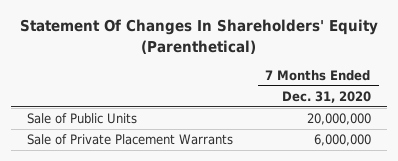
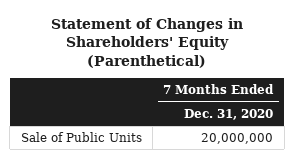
- Statement Of Changes In Shareholders' Equity (Parenthetical)
+ Statement of Changes in Shareholders' Equity (Parenthetical)
- Sale of Private Placement Warrants | 6,000,000

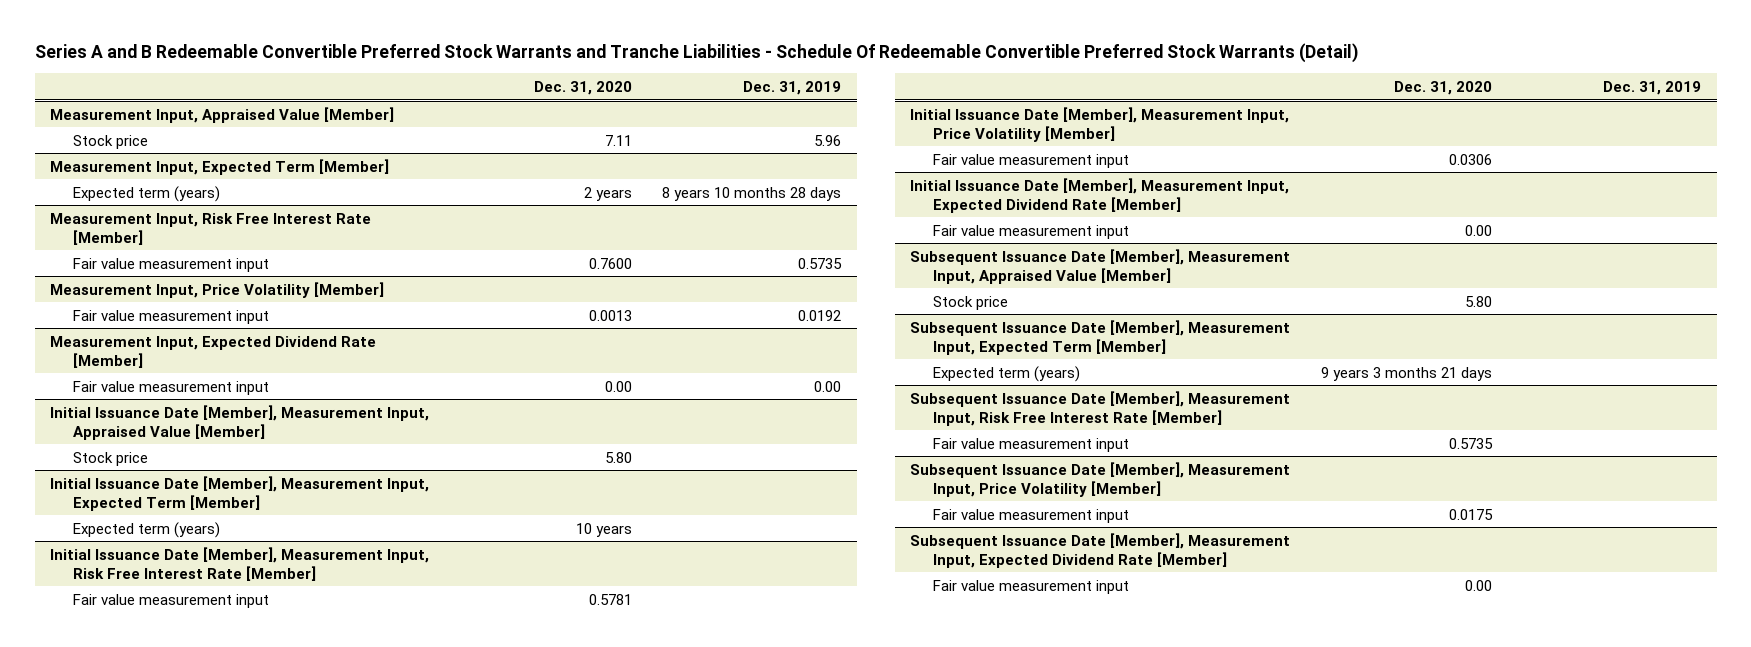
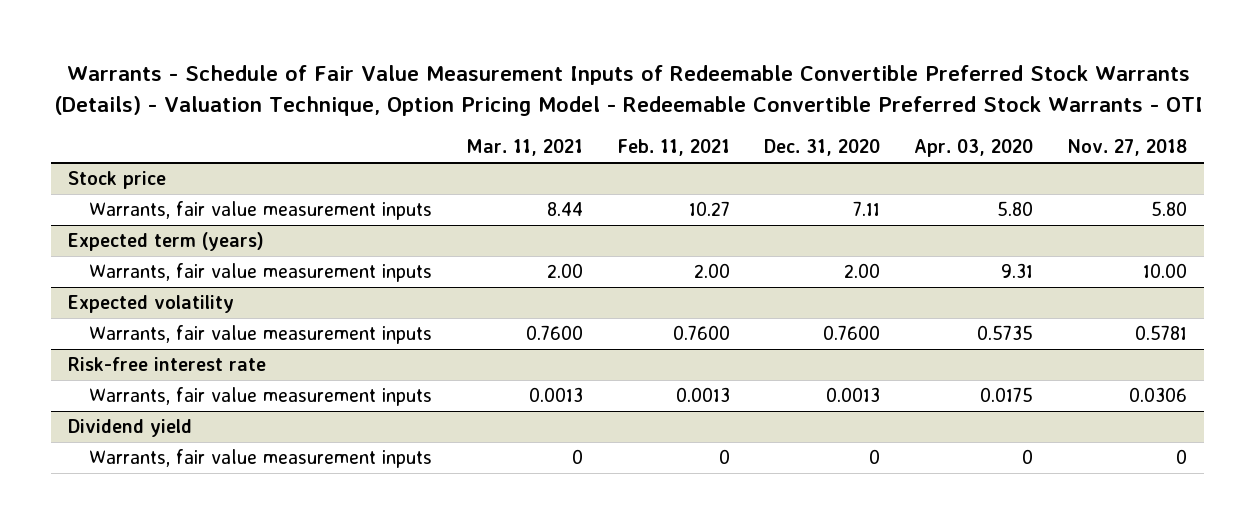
- Series A and B Redeemable Convertible Preferred Stock Warrants and Tranche Liabilities - Schedule Of Redeemable Convertible Preferred Stock Warrants (Detail)
+ Warrants - Schedule of Fair Value Measurement Inputs of Redeemable Convertible Preferred Stock Warrants (Details) - Valuation Technique, Option Pricing Model - Redeemable Convertible Preferred Stock Warrants - OTI
- | Dec. 31, 2020 | Dec. 31, 2019
+ | Mar. 11, 2021 | Feb. 11, 2021 | Dec. 31, 2020 | Apr. 03, 2020 | Nov. 27, 2018
- Measurement Input, Appraised Value [Member]
- Stock price | 7.11 | 5.96
- Measurement Input, Expected Term [Member]
- Expected term (years) | 2 years | 8 years 10 months 28 days
- Measurement Input, Risk Free Interest Rate [Member]
- Fair value measurement input | 0.7600 | 0.5735
- Measurement Input, Price Volatility [Member]
- Fair value measurement input | 0.0013 | 0.0192
- Measurement Input, Expected Dividend Rate [Member]
- Fair value measurement input | 0.00 | 0.00
- Initial Issuance Date [Member], Measurement Input, Appraised Value [Member]
- Stock price | 5.80 |
- Initial Issuance Date [Member], Measurement Input, Expected Term [Member]
- Expected term (years) | 10 years |
- Initial Issuance Date [Member], Measurement Input, Risk Free Interest Rate [Member]
- Fair value measurement input | 0.5781 |
- Initial Issuance Date [Member], Measurement Input, Price Volatility [Member]
- Fair value measurement input | 0.0306 |
- Initial Issuance Date [Member], Measurement Input, Expected Dividend Rate [Member]
- Fair value measurement input | 0.00 |
- Subsequent Issuance Date [Member], Measurement Input, Appraised Value [Member]
- Stock price | 5.80 |
- Subsequent Issuance Date [Member], Measurement Input, Expected Term [Member]
- Expected term (years) | 9 years 3 months 21 days |
- Subsequent Issuance Date [Member], Measurement Input, Risk Free Interest Rate [Member]
- Fair value measurement input | 0.5735 |
- Subsequent Issuance Date [Member], Measurement Input, Price Volatility [Member]
- Fair value measurement input | 0.0175 |
- Subsequent Issuance Date [Member], Measurement Input, Expected Dividend Rate [Member]
- Fair value measurement input | 0.00 |
+ Stock price
+ Warrants, fair value measurement inputs | 8.44 | 10.27 | 7.11 | 5.80 | 5.80
+ Expected term (years)
+ Warrants, fair value measurement inputs | 2.00 | 2.00 | 2.00 | 9.31 | 10.00
+ Expected volatility
+ Warrants, fair value measurement inputs | 0.7600 | 0.7600 | 0.7600 | 0.5735 | 0.5781
+ Risk-free interest rate
+ Warrants, fair value measurement inputs | 0.0013 | 0.0013 | 0.0013 | 0.0175 | 0.0306
+ Dividend yield
+ Warrants, fair value measurement inputs | 0 | 0 | 0 | 0 | 0

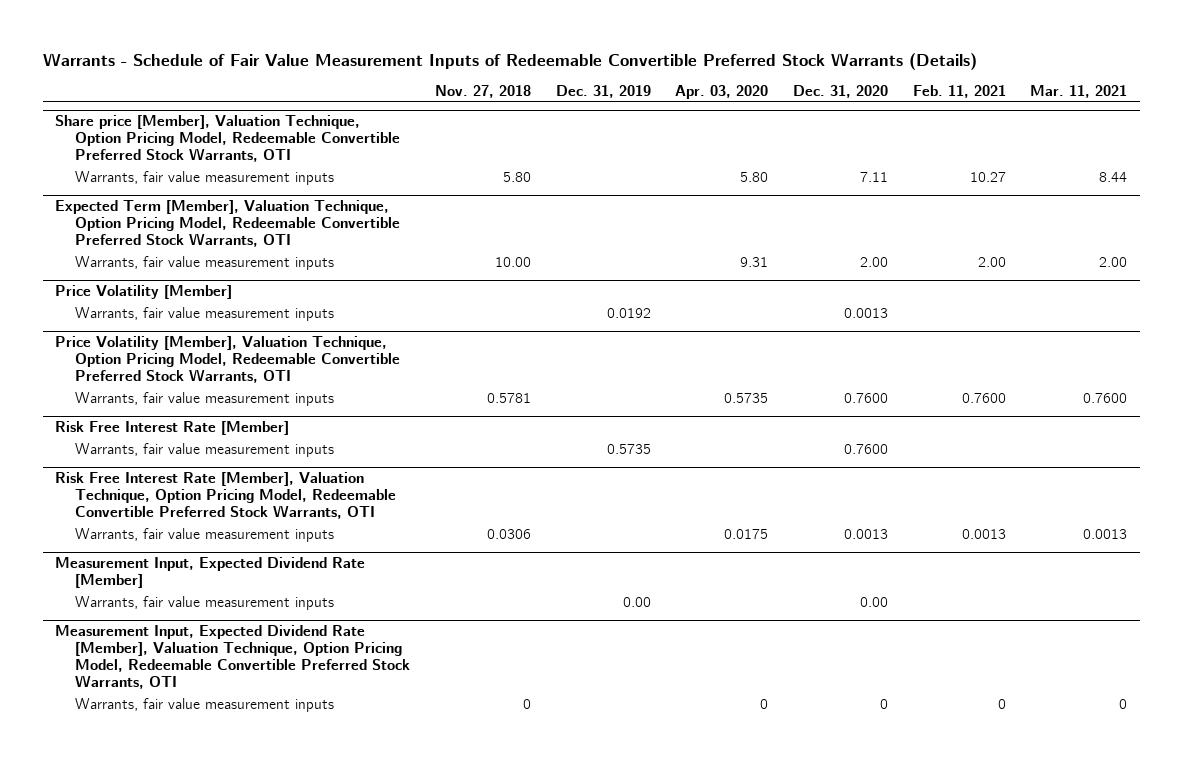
- Warrants - Schedule of Fair Value Measurement Inputs of Redeemable Convertible Preferred Stock Warrants (Details) - Valuation Technique, Option Pricing Model - Redeemable Convertible Preferred Stock Warrants - OTI
+ Warrants - Schedule of Fair Value Measurement Inputs of Redeemable Convertible Preferred Stock Warrants (Details)
- | Mar. 11, 2021 | Feb. 11, 2021 | Dec. 31, 2020 | Apr. 03, 2020 | Nov. 27, 2018
+ | Nov. 27, 2018 | Dec. 31, 2019 | Apr. 03, 2020 | Dec. 31, 2020 | Feb. 11, 2021 | Mar. 11, 2021
- Stock price
+ Share price [Member], Valuation Technique, Option Pricing Model, Redeemable Convertible Preferred Stock Warrants, OTI
- Expected term (years)
+ Expected Term [Member], Valuation Technique, Option Pricing Model, Redeemable Convertible Preferred Stock Warrants, OTI
- Expected volatility
+ Price Volatility [Member]
+ Warrants, fair value measurement inputs | | 0.0192 | | 0.0013 | |
+ Price Volatility [Member], Valuation Technique, Option Pricing Model, Redeemable Convertible Preferred Stock Warrants, OTI
- Risk-free interest rate
+ Risk Free Interest Rate [Member]
+ Warrants, fair value measurement inputs | | 0.5735 | | 0.7600 | |
+ Risk Free Interest Rate [Member], Valuation Technique, Option Pricing Model, Redeemable Convertible Preferred Stock Warrants, OTI
- Dividend yield
+ Measurement Input, Expected Dividend Rate [Member]
+ Warrants, fair value measurement inputs | | 0.00 | | 0.00 | |
+ Measurement Input, Expected Dividend Rate [Member], Valuation Technique, Option Pricing Model, Redeemable Convertible Preferred Stock Warrants, OTI

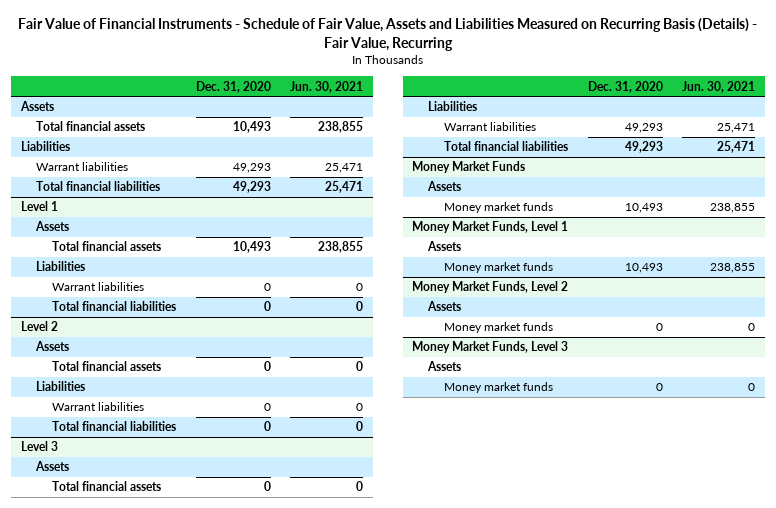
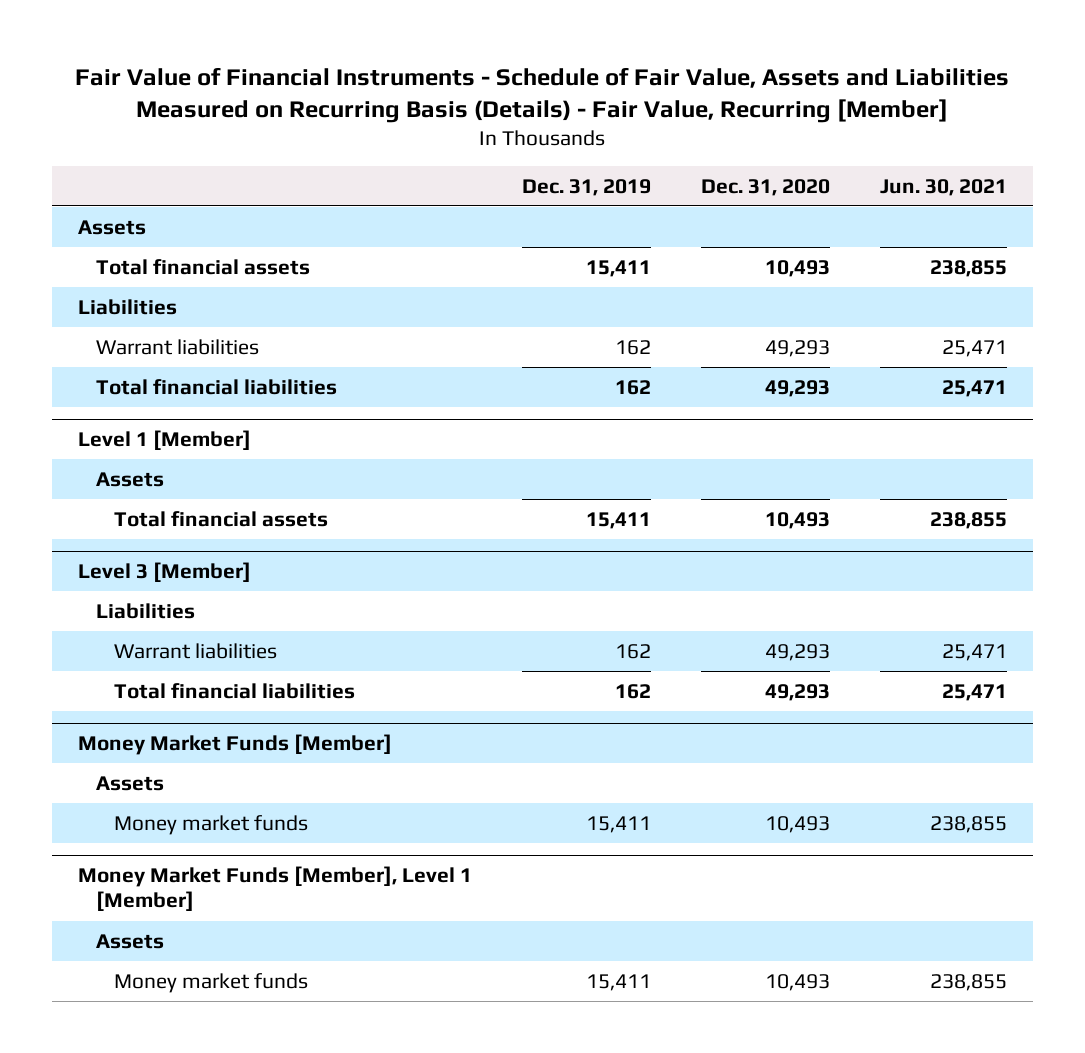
- Fair Value of Financial Instruments - Schedule of Fair Value, Assets and Liabilities Measured on Recurring Basis (Details) - Fair Value, Recurring
+ Fair Value of Financial Instruments - Schedule of Fair Value, Assets and Liabilities Measured on Recurring Basis (Details) - Fair Value, Recurring [Member]
- | Dec. 31, 2020 | Jun. 30, 2021
+ | Dec. 31, 2019 | Dec. 31, 2020 | Jun. 30, 2021
- Level 1
+ Level 1 [Member]
- Liabilities
- Warrant liabilities | 0 | 0
- Total financial liabilities | 0 | 0
- Level 2
- Assets
- Total financial assets | 0 | 0
- Liabilities
- Warrant liabilities | 0 | 0
- Total financial liabilities | 0 | 0
- Level 3
- Assets
- Total financial assets | 0 | 0
+ Level 3 [Member]
- Money Market Funds
+ Money Market Funds [Member]
- Money Market Funds, Level 1
+ Money Market Funds [Member], Level 1 [Member]
- Money Market Funds, Level 2
- Assets
- Money market funds | 0 | 0
- Money Market Funds, Level 3
- Assets
- Money market funds | 0 | 0

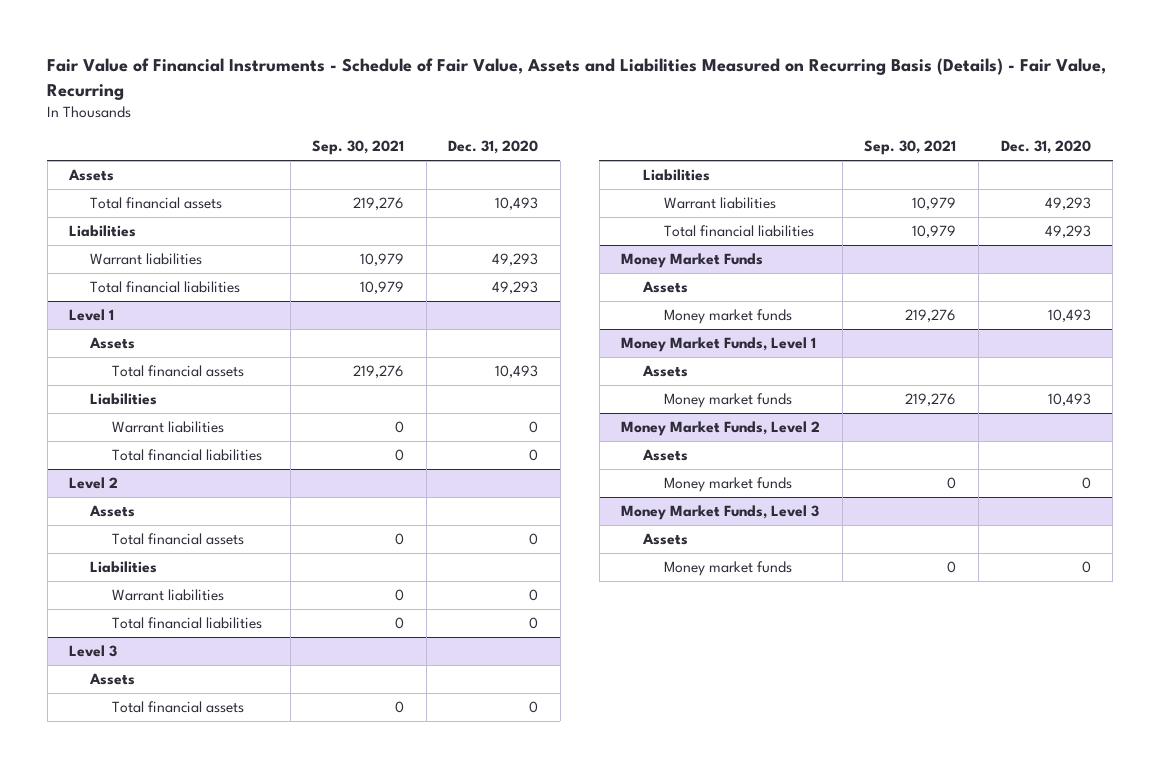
- Fair Value of Financial Instruments - Schedule of Fair Value, Assets and Liabilities Measured on Recurring Basis (Details) - Fair Value, Recurring [Member]
+ Fair Value of Financial Instruments - Schedule of Fair Value, Assets and Liabilities Measured on Recurring Basis (Details) - Fair Value, Recurring
- | Dec. 31, 2019 | Dec. 31, 2020 | Jun. 30, 2021
+ | Sep. 30, 2021 | Dec. 31, 2020
- Level 1 [Member]
+ Level 1
- Level 3 [Member]
+ Warrant liabilities | 0 | 0
+ Total financial liabilities | 0 | 0
+ Level 2
+ Assets
+ Total financial assets | 0 | 0
+ Liabilities
+ Warrant liabilities | 0 | 0
+ Total financial liabilities | 0 | 0
+ Level 3
+ Assets
+ Total financial assets | 0 | 0
+ Liabilities
- Money Market Funds [Member]
+ Money Market Funds
- Money Market Funds [Member], Level 1 [Member]
+ Money Market Funds, Level 1
+ Money Market Funds, Level 2
+ Assets
+ Money market funds | 0 | 0
+ Money Market Funds, Level 3
+ Assets
+ Money market funds | 0 | 0

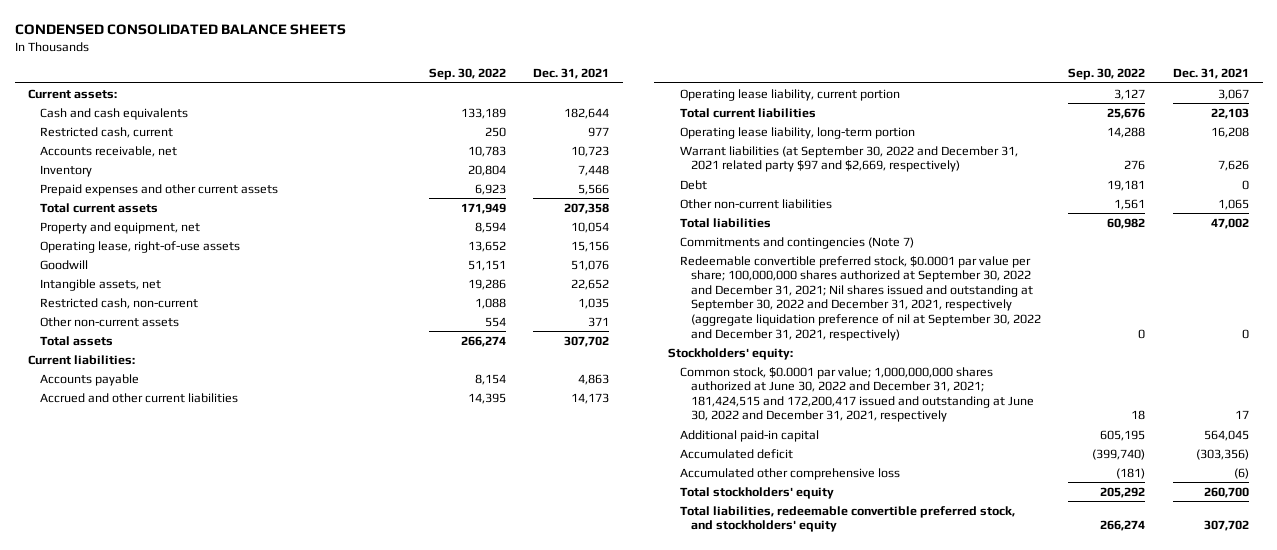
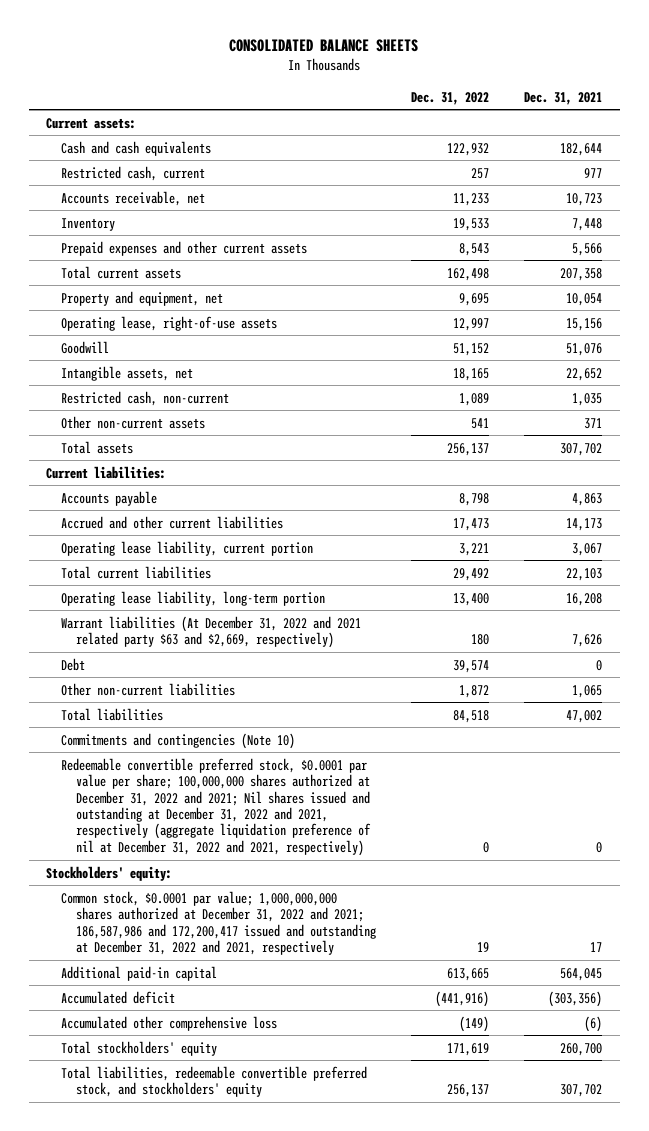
- CONDENSED CONSOLIDATED BALANCE SHEETS
+ CONSOLIDATED BALANCE SHEETS
- | Sep. 30, 2022 | Dec. 31, 2021
+ | Dec. 31, 2022 | Dec. 31, 2021
- Warrant liabilities (at September 30, 2022 and December 31, 2021 related party $97 and $2,669, respectively) | 276 | 7,626
+ Warrant liabilities (At December 31, 2022 and 2021 related party $63 and $2,669, respectively) | 180 | 7,626
- Commitments and contingencies (Note 7)
- Redeemable convertible preferred stock, $0.0001 par value per share; 100,000,000 shares authorized at September 30, 2022 and December 31, 2021; Nil shares issued and outstanding at September 30, 2022 and December 31, 2021, respectively (aggregate liquidation preference of nil at September 30, 2022 and December 31, 2021, respectively) | 0 | 0
+ Commitments and contingencies (Note 10)
+ Redeemable convertible preferred stock, $0.0001 par value per share; 100,000,000 shares authorized at December 31, 2022 and 2021; Nil shares issued and outstanding at December 31, 2022 and 2021, respectively (aggregate liquidation preference of nil at December 31, 2022 and 2021, respectively) | 0 | 0
- Common stock, $0.0001 par value; 1,000,000,000 shares authorized at June 30, 2022 and December 31, 2021; 181,424,515 and 172,200,417 issued and outstanding at June 30, 2022 and December 31, 2021, respectively | 18 | 17
+ Common stock, $0.0001 par value; 1,000,000,000 shares authorized at December 31, 2022 and 2021; 186,587,986 and 172,200,417 issued and outstanding at December 31, 2022 and 2021, respectively | 19 | 17

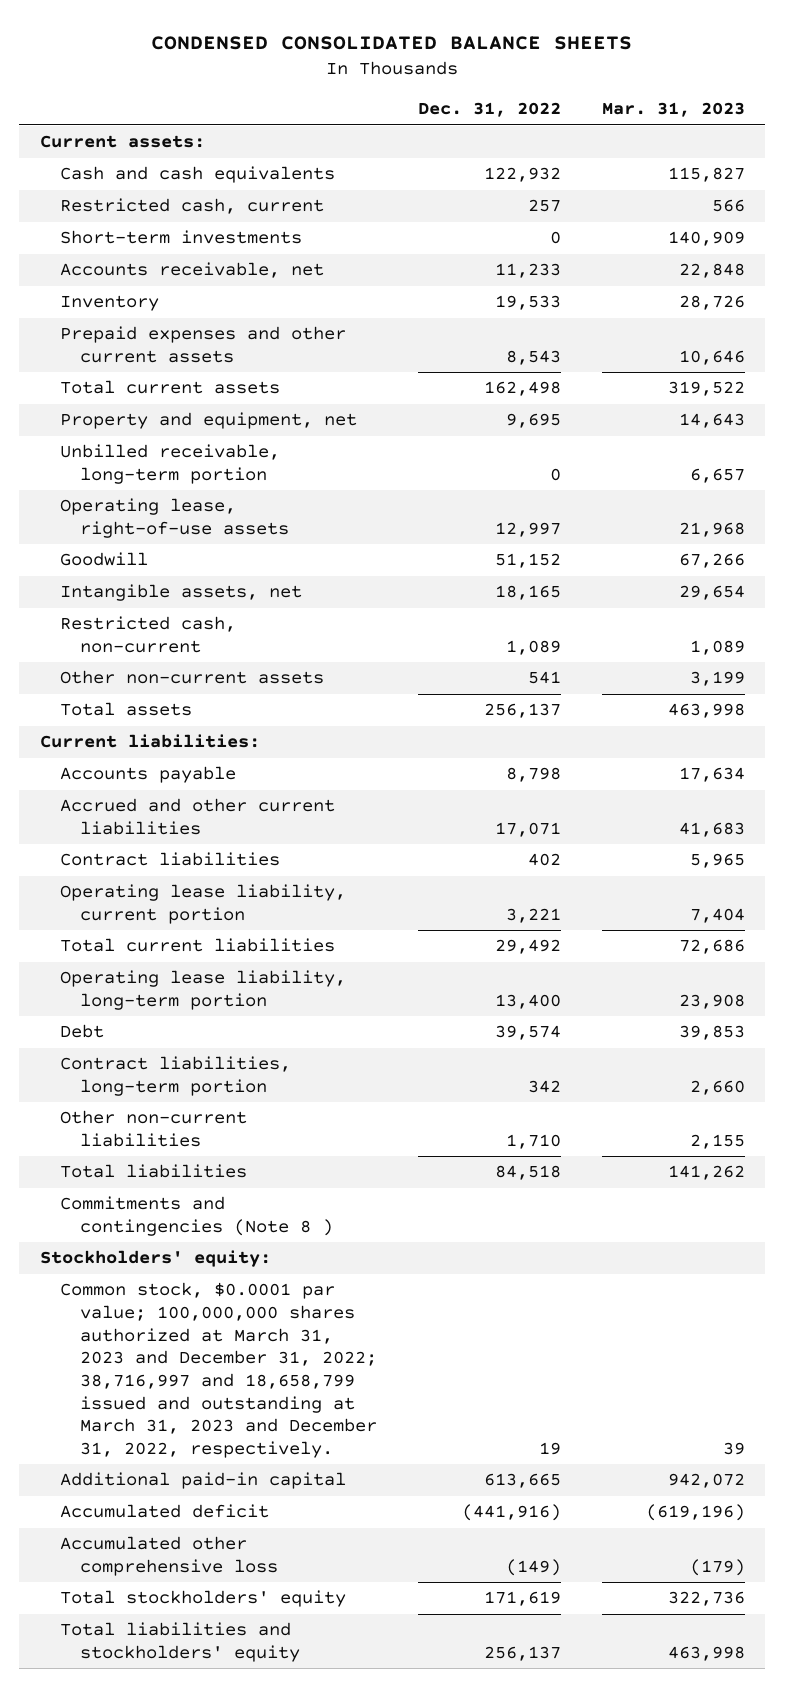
- CONSOLIDATED BALANCE SHEETS
+ CONDENSED CONSOLIDATED BALANCE SHEETS
- | Dec. 31, 2022 | Dec. 31, 2021
+ | Dec. 31, 2022 | Mar. 31, 2023
+ Short-term investments | 0 | 140,909
+ Unbilled receivable, long-term portion | 0 | 6,657
- Accrued and other current liabilities | 17,473 | 14,173
+ Accrued and other current liabilities | 17,071 | 41,683
+ Contract liabilities | 402 | 5,965
- Warrant liabilities (At December 31, 2022 and 2021 related party $63 and $2,669, respectively) | 180 | 7,626
- Other non-current liabilities | 1,872 | 1,065
+ Contract liabilities, long-term portion | 342 | 2,660
+ Other non-current liabilities | 1,710 | 2,155
- Commitments and contingencies (Note 10)
- Redeemable convertible preferred stock, $0.0001 par value per share; 100,000,000 shares authorized at December 31, 2022 and 2021; Nil shares issued and outstanding at December 31, 2022 and 2021, respectively (aggregate liquidation preference of nil at December 31, 2022 and 2021, respectively) | 0 | 0
+ Commitments and contingencies (Note 8 )
- Common stock, $0.0001 par value; 1,000,000,000 shares authorized at December 31, 2022 and 2021; 186,587,986 and 172,200,417 issued and outstanding at December 31, 2022 and 2021, respectively | 19 | 17
+ Common stock, $0.0001 par value; 100,000,000 shares authorized at March 31, 2023 and December 31, 2022; 38,716,997 and 18,658,799 issued and outstanding at March 31, 2023 and December 31, 2022, respectively. | 19 | 39
- Total liabilities, redeemable convertible preferred stock, and stockholders' equity | 256,137 | 307,702
+ Total liabilities and stockholders' equity | 256,137 | 463,998

